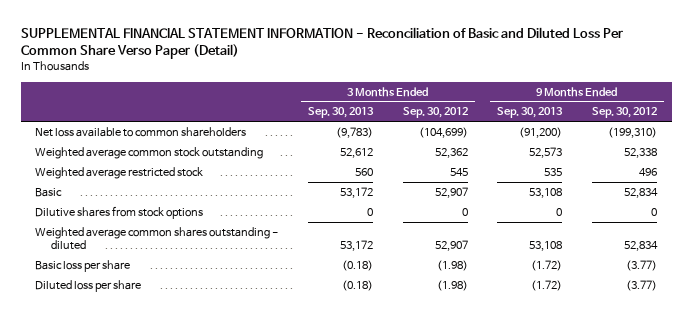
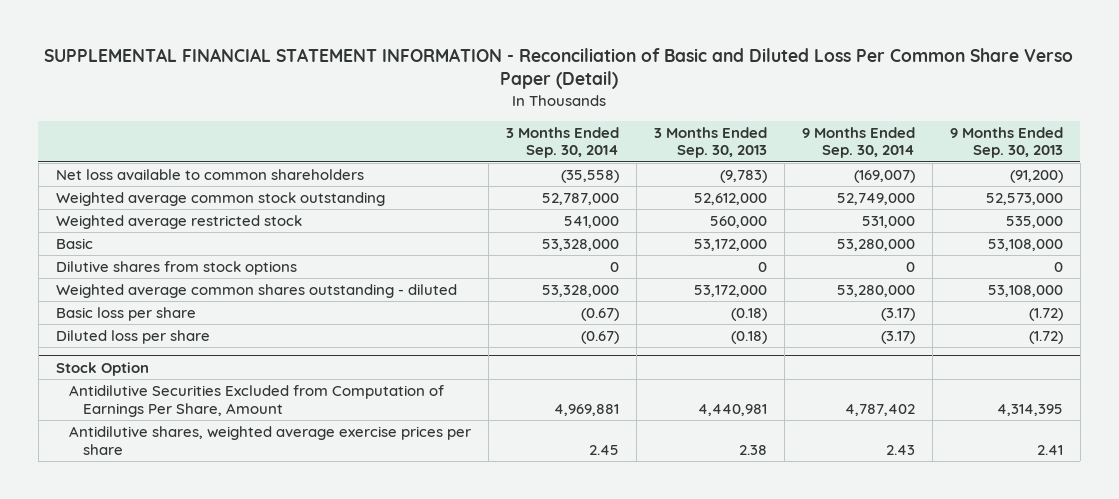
- | 3 Months Ended Sep. 30, 2013 | 3 Months Ended Sep. 30, 2012 | 9 Months Ended Sep. 30, 2013 | 9 Months Ended Sep. 30, 2012
+ | 3 Months Ended Sep. 30, 2014 | 3 Months Ended Sep. 30, 2013 | 9 Months Ended Sep. 30, 2014 | 9 Months Ended Sep. 30, 2013
- Weighted average common stock outstanding | 52,612 | 52,362 | 52,573 | 52,338
- Weighted average restricted stock | 560 | 545 | 535 | 496
- Basic | 53,172 | 52,907 | 53,108 | 52,834
+ Weighted average common stock outstanding | 52,787,000 | 52,612,000 | 52,749,000 | 52,573,000
+ Weighted average restricted stock | 541,000 | 560,000 | 531,000 | 535,000
+ Basic | 53,328,000 | 53,172,000 | 53,280,000 | 53,108,000
- Weighted average common shares outstanding - diluted | 53,172 | 52,907 | 53,108 | 52,834
+ Weighted average common shares outstanding - diluted | 53,328,000 | 53,172,000 | 53,280,000 | 53,108,000
+ Stock Option
+ Antidilutive Securities Excluded from Computation of Earnings Per Share, Amount | 4,969,881 | 4,440,981 | 4,787,402 | 4,314,395
+ Antidilutive shares, weighted average exercise prices per share | 2.45 | 2.38 | 2.43 | 2.41

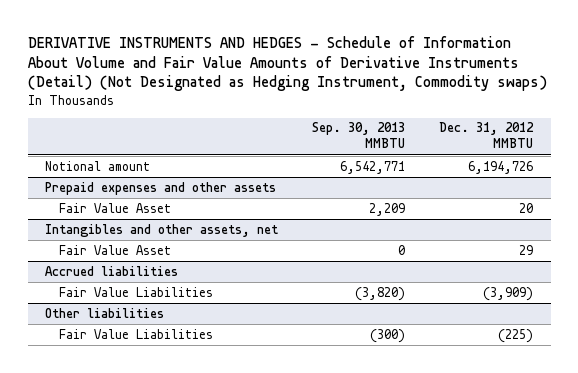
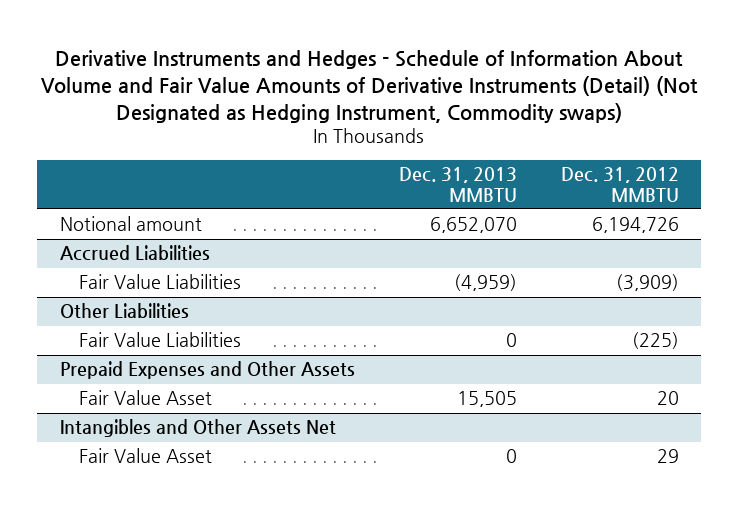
- DERIVATIVE INSTRUMENTS AND HEDGES - Schedule of Information About Volume and Fair Value Amounts of Derivative Instruments (Detail) (Not Designated as Hedging Instrument, Commodity swaps)
+ Derivative Instruments and Hedges - Schedule of Information About Volume and Fair Value Amounts of Derivative Instruments (Detail) (Not Designated as Hedging Instrument, Commodity swaps)
- | Sep. 30, 2013 MMBTU | Dec. 31, 2012 MMBTU
+ | Dec. 31, 2013 MMBTU | Dec. 31, 2012 MMBTU
- Prepaid expenses and other assets
- Fair Value Asset | 2,209 | 20
- Intangibles and other assets, net
- Fair Value Asset | 0 | 29
- Accrued liabilities
+ Accrued Liabilities
- Other liabilities
+ Other Liabilities
+ Prepaid Expenses and Other Assets
+ Fair Value Asset | 15,505 | 20
+ Intangibles and Other Assets Net
+ Fair Value Asset | 0 | 29

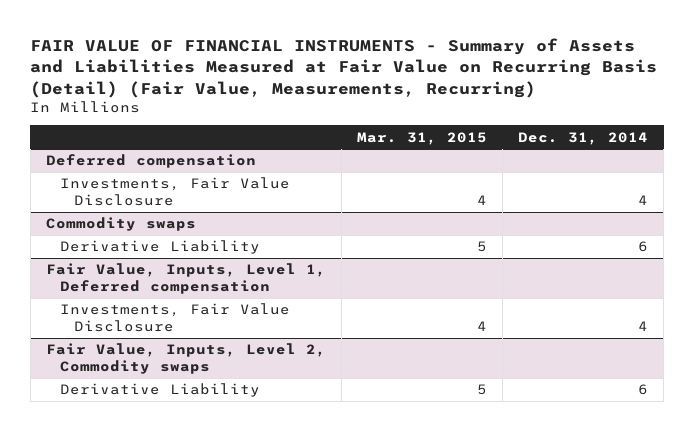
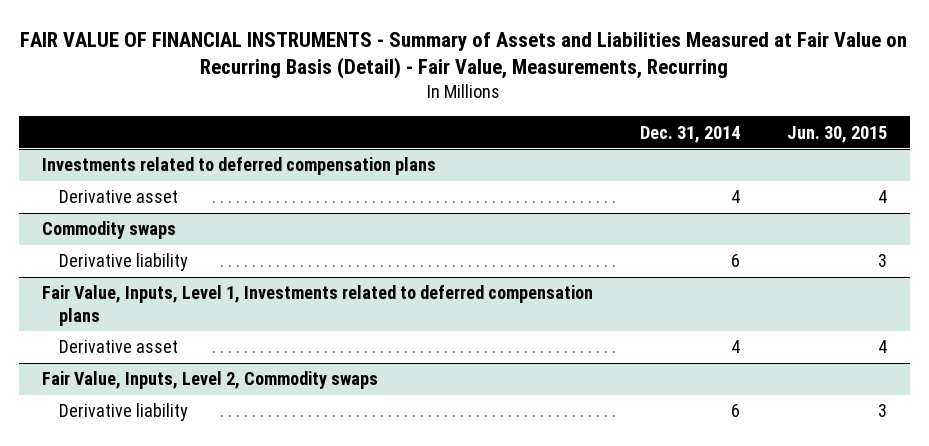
- FAIR VALUE OF FINANCIAL INSTRUMENTS - Summary of Assets and Liabilities Measured at Fair Value on Recurring Basis (Detail) (Fair Value, Measurements, Recurring)
+ FAIR VALUE OF FINANCIAL INSTRUMENTS - Summary of Assets and Liabilities Measured at Fair Value on Recurring Basis (Detail) - Fair Value, Measurements, Recurring
- | Mar. 31, 2015 | Dec. 31, 2014
+ | Dec. 31, 2014 | Jun. 30, 2015
- Deferred compensation
- Investments, Fair Value Disclosure | 4 | 4
+ Investments related to deferred compensation plans
+ Derivative asset | 4 | 4
@ Commodity swaps
- Derivative Liability | 5 | 6
- Fair Value, Inputs, Level 1, Deferred compensation
- Investments, Fair Value Disclosure | 4 | 4
@ Commodity swaps
+ Derivative liability | 6 | 3
+ Fair Value, Inputs, Level 1, Investments related to deferred compensation plans
+ Derivative asset | 4 | 4
@ Fair Value, Inputs, Level 2, Commodity swaps
- Derivative Liability | 5 | 6
+ Derivative liability | 6 | 3

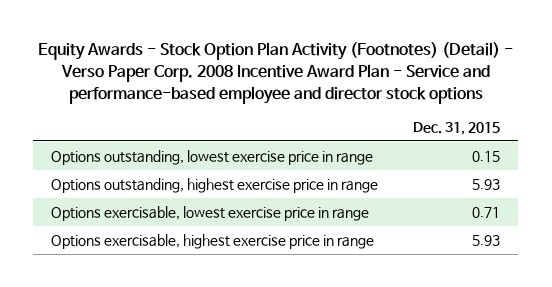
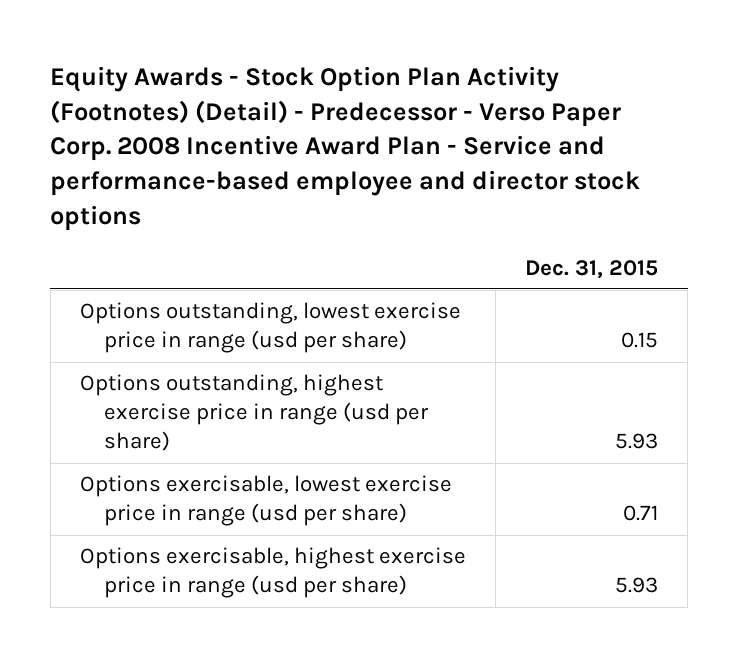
- Equity Awards - Stock Option Plan Activity (Footnotes) (Detail) - Verso Paper Corp. 2008 Incentive Award Plan - Service and performance-based employee and director stock options
+ Equity Awards - Stock Option Plan Activity (Footnotes) (Detail) - Predecessor - Verso Paper Corp. 2008 Incentive Award Plan - Service and performance-based employee and director stock options
- Options outstanding, lowest exercise price in range | 0.15
- Options outstanding, highest exercise price in range | 5.93
- Options exercisable, lowest exercise price in range | 0.71
- Options exercisable, highest exercise price in range | 5.93
+ Options outstanding, lowest exercise price in range (usd per share) | 0.15
+ Options outstanding, highest exercise price in range (usd per share) | 5.93
+ Options exercisable, lowest exercise price in range (usd per share) | 0.71
+ Options exercisable, highest exercise price in range (usd per share) | 5.93

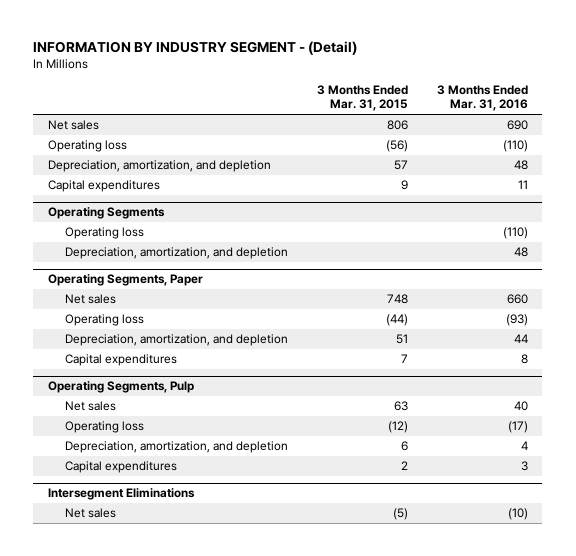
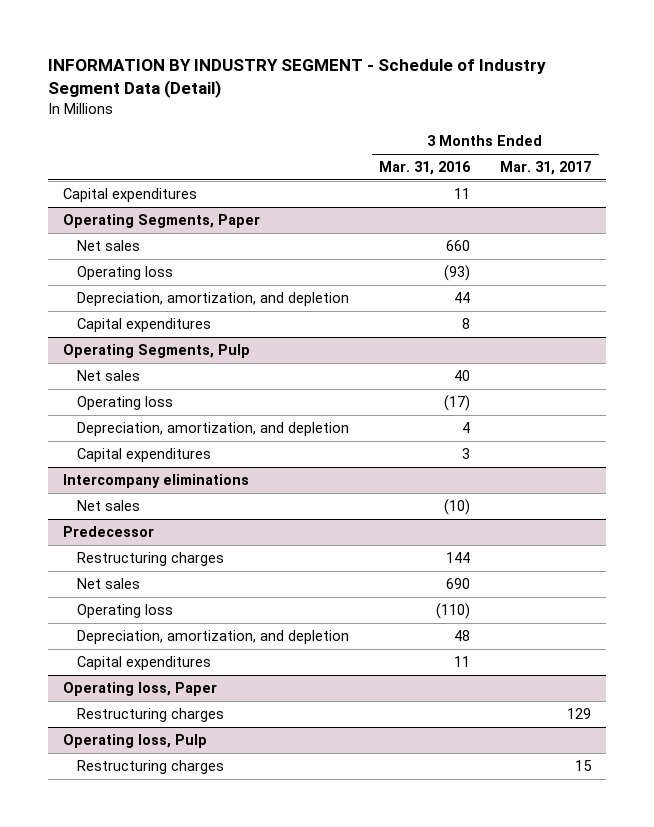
- INFORMATION BY INDUSTRY SEGMENT - (Detail)
+ INFORMATION BY INDUSTRY SEGMENT - Schedule of Industry Segment Data (Detail)
- | 3 Months Ended Mar. 31, 2015 | 3 Months Ended Mar. 31, 2016
+ | 3 Months Ended Mar. 31, 2016 | 3 Months Ended Mar. 31, 2017
- Net sales | 806 | 690
- Operating loss | (56) | (110)
- Depreciation, amortization, and depletion | 57 | 48
- Operating Segments
- Operating loss | | (110)
- Depreciation, amortization, and depletion | | 48
- Intersegment Eliminations
+ Intercompany eliminations
+ Predecessor
+ Restructuring charges | 144 |
+ Net sales | 690 |
+ Operating loss | (110) |
+ Depreciation, amortization, and depletion | 48 |
+ Capital expenditures | 11 |
+ Operating loss, Paper
+ Restructuring charges | | 129
+ Operating loss, Pulp
+ Restructuring charges | | 15

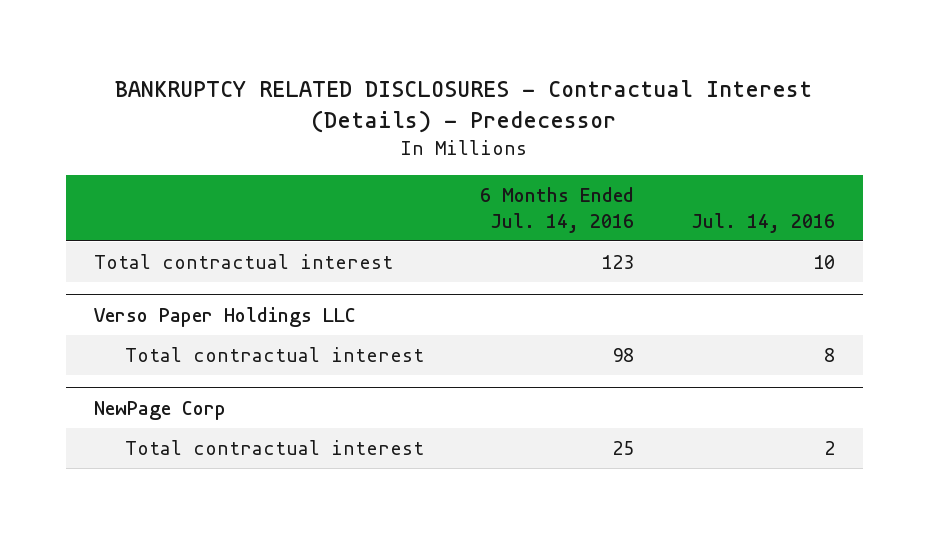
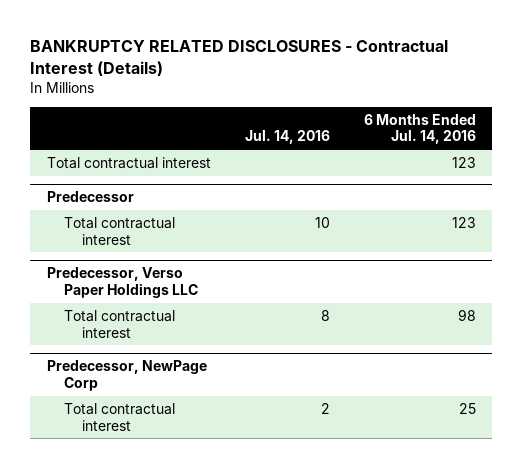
- BANKRUPTCY RELATED DISCLOSURES - Contractual Interest (Details) - Predecessor
+ BANKRUPTCY RELATED DISCLOSURES - Contractual Interest (Details)
- | 6 Months Ended Jul. 14, 2016 | Jul. 14, 2016
+ | Jul. 14, 2016 | 6 Months Ended Jul. 14, 2016
+ Total contractual interest | | 123
+ Predecessor
- Verso Paper Holdings LLC
+ Predecessor, Verso Paper Holdings LLC
- NewPage Corp
+ Predecessor, NewPage Corp

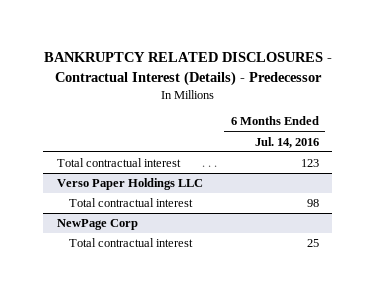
- BANKRUPTCY RELATED DISCLOSURES - Contractual Interest (Details)
+ BANKRUPTCY RELATED DISCLOSURES - Contractual Interest (Details) - Predecessor
- | Jul. 14, 2016 | 6 Months Ended Jul. 14, 2016
+ | 6 Months Ended Jul. 14, 2016
- Predecessor
- Total contractual interest | 10 | 123
- Predecessor, Verso Paper Holdings LLC
+ Verso Paper Holdings LLC
- Predecessor, NewPage Corp
+ NewPage Corp

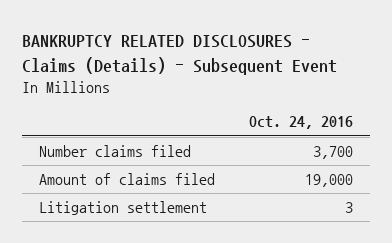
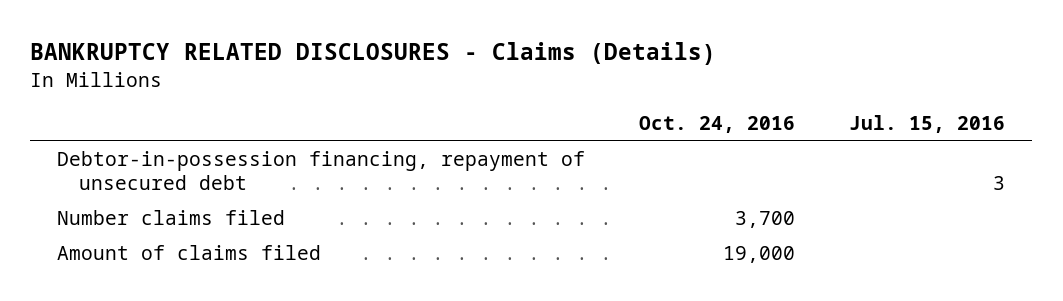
- BANKRUPTCY RELATED DISCLOSURES - Claims (Details) - Subsequent Event
+ BANKRUPTCY RELATED DISCLOSURES - Claims (Details)
- | Oct. 24, 2016
+ | Oct. 24, 2016 | Jul. 15, 2016
+ Debtor-in-possession financing, repayment of unsecured debt | | 3
- Litigation settlement | 3

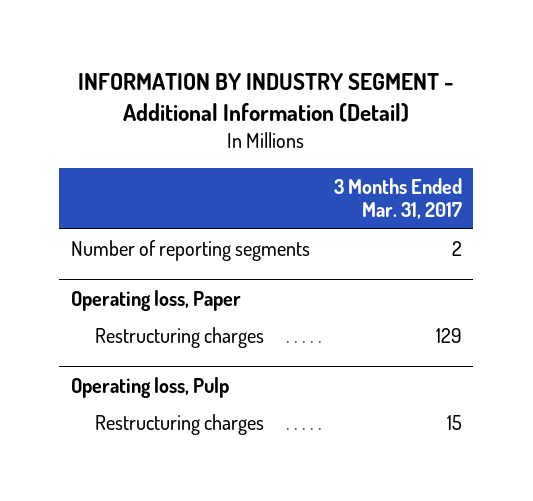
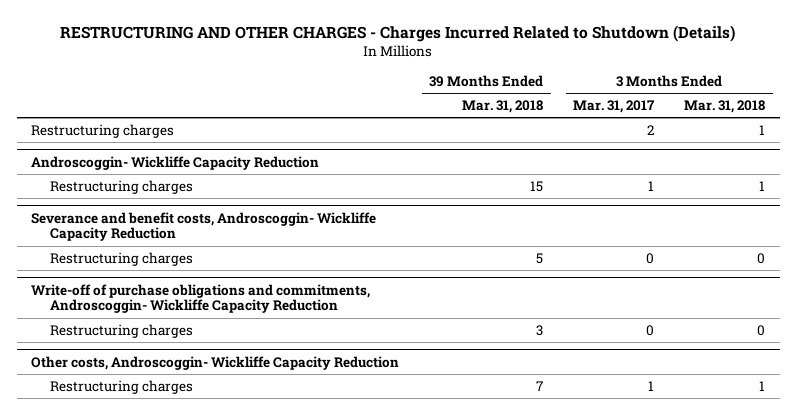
- INFORMATION BY INDUSTRY SEGMENT - Additional Information (Detail)
+ RESTRUCTURING AND OTHER CHARGES - Charges Incurred Related to Shutdown (Details)
- | 3 Months Ended Mar. 31, 2017
+ | 39 Months Ended Mar. 31, 2018 | 3 Months Ended Mar. 31, 2017 | 3 Months Ended Mar. 31, 2018
- Number of reporting segments | 2
- Operating loss, Paper
- Restructuring charges | 129
- Operating loss, Pulp
- Restructuring charges | 15
+ Restructuring charges | | 2 | 1
+ Androscoggin- Wickliffe Capacity Reduction
+ Restructuring charges | 15 | 1 | 1
+ Severance and benefit costs, Androscoggin- Wickliffe Capacity Reduction
+ Restructuring charges | 5 | 0 | 0
+ Write-off of purchase obligations and commitments, Androscoggin- Wickliffe Capacity Reduction
+ Restructuring charges | 3 | 0 | 0
+ Other costs, Androscoggin- Wickliffe Capacity Reduction
+ Restructuring charges | 7 | 1 | 1

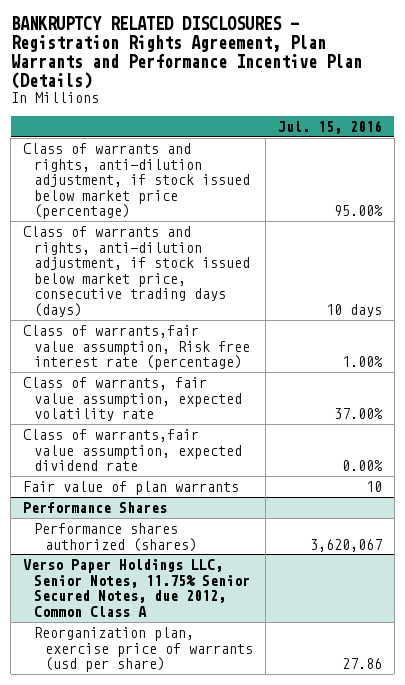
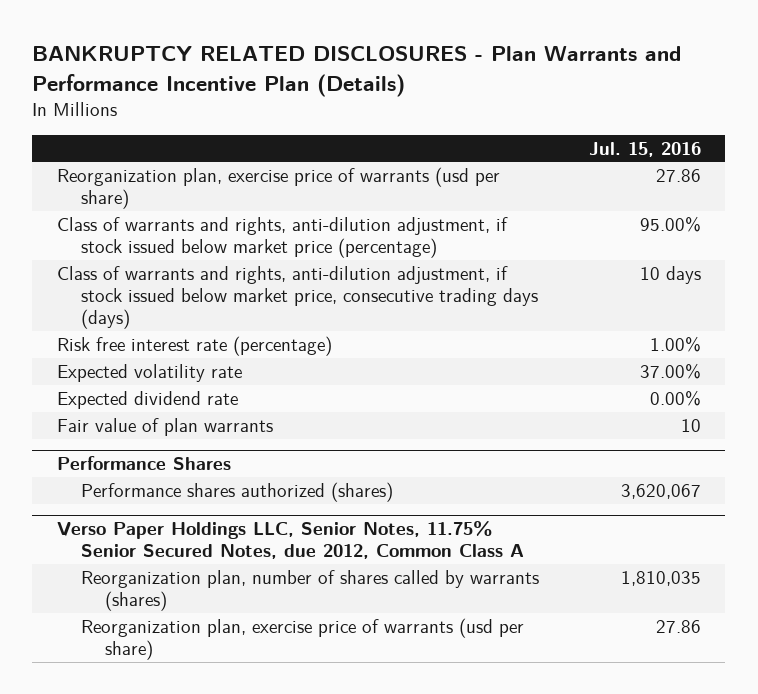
- BANKRUPTCY RELATED DISCLOSURES - Registration Rights Agreement, Plan Warrants and Performance Incentive Plan (Details)
+ BANKRUPTCY RELATED DISCLOSURES - Plan Warrants and Performance Incentive Plan (Details)
+ Reorganization plan, exercise price of warrants (usd per share) | 27.86
- Class of warrants,fair value assumption, Risk free interest rate (percentage) | 1.00%
- Class of warrants, fair value assumption, expected volatility rate | 37.00%
- Class of warrants,fair value assumption, expected dividend rate | 0.00%
+ Risk free interest rate (percentage) | 1.00%
+ Expected volatility rate | 37.00%
+ Expected dividend rate | 0.00%
@ Verso Paper Holdings LLC, Senior Notes, 11.75% Senior Secured Notes, due 2012, Common Class A
+ Reorganization plan, number of shares called by warrants (shares) | 1,810,035

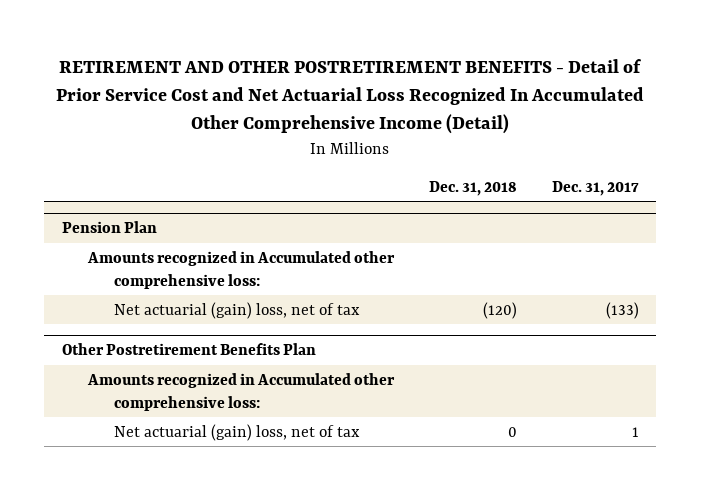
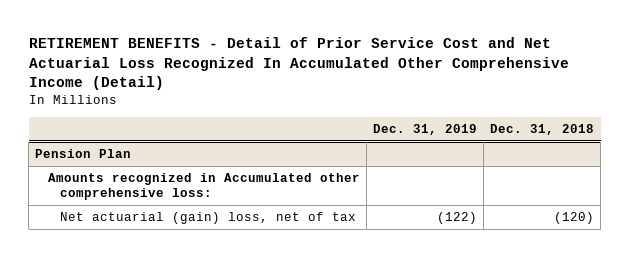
- RETIREMENT AND OTHER POSTRETIREMENT BENEFITS - Detail of Prior Service Cost and Net Actuarial Loss Recognized In Accumulated Other Comprehensive Income (Detail)
+ RETIREMENT BENEFITS - Detail of Prior Service Cost and Net Actuarial Loss Recognized In Accumulated Other Comprehensive Income (Detail)
- | Dec. 31, 2018 | Dec. 31, 2017
+ | Dec. 31, 2019 | Dec. 31, 2018
- Other Postretirement Benefits Plan
- Amounts recognized in Accumulated other comprehensive loss:
- Net actuarial (gain) loss, net of tax | 0 | 1

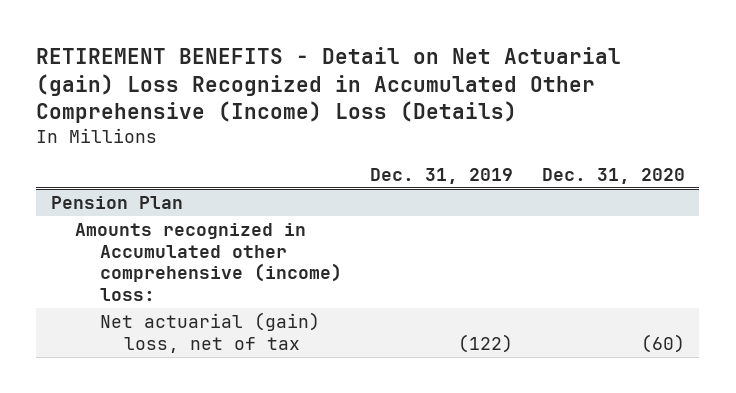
- RETIREMENT BENEFITS - Detail of Prior Service Cost and Net Actuarial Loss Recognized In Accumulated Other Comprehensive Income (Detail)
+ RETIREMENT BENEFITS - Detail on Net Actuarial (gain) Loss Recognized in Accumulated Other Comprehensive (Income) Loss (Details)
- | Dec. 31, 2019 | Dec. 31, 2018
+ | Dec. 31, 2019 | Dec. 31, 2020
@ Pension Plan
- Amounts recognized in Accumulated other comprehensive loss:
+ Amounts recognized in Accumulated other comprehensive (income) loss:

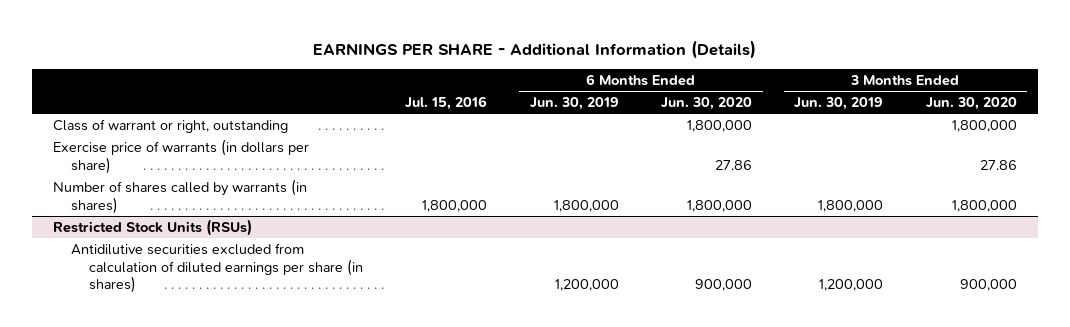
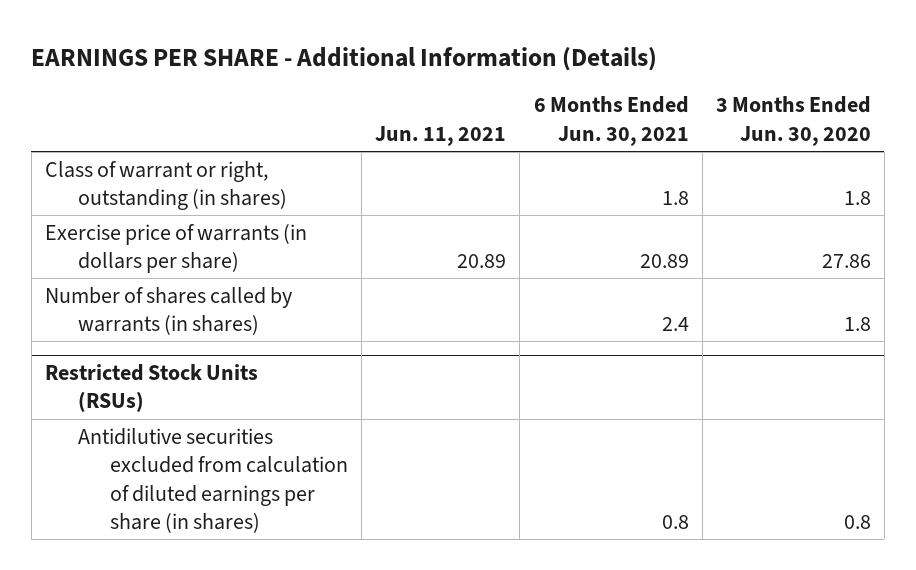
- | Jul. 15, 2016 | 6 Months Ended Jun. 30, 2019 | 6 Months Ended Jun. 30, 2020 | 3 Months Ended Jun. 30, 2019 | 3 Months Ended Jun. 30, 2020
+ | Jun. 11, 2021 | 6 Months Ended Jun. 30, 2021 | 3 Months Ended Jun. 30, 2020
- Class of warrant or right, outstanding | | | 1,800,000 | | 1,800,000
+ Class of warrant or right, outstanding (in shares) | | 1.8 | 1.8
- Number of shares called by warrants (in shares) | 1,800,000 | 1,800,000 | 1,800,000 | 1,800,000 | 1,800,000
+ Number of shares called by warrants (in shares) | | 2.4 | 1.8
@ Restricted Stock Units (RSUs)
- Antidilutive securities excluded from calculation of diluted earnings per share (in shares) | | 1,200,000 | 900,000 | 1,200,000 | 900,000
+ Antidilutive securities excluded from calculation of diluted earnings per share (in shares) | | 0.8 | 0.8

